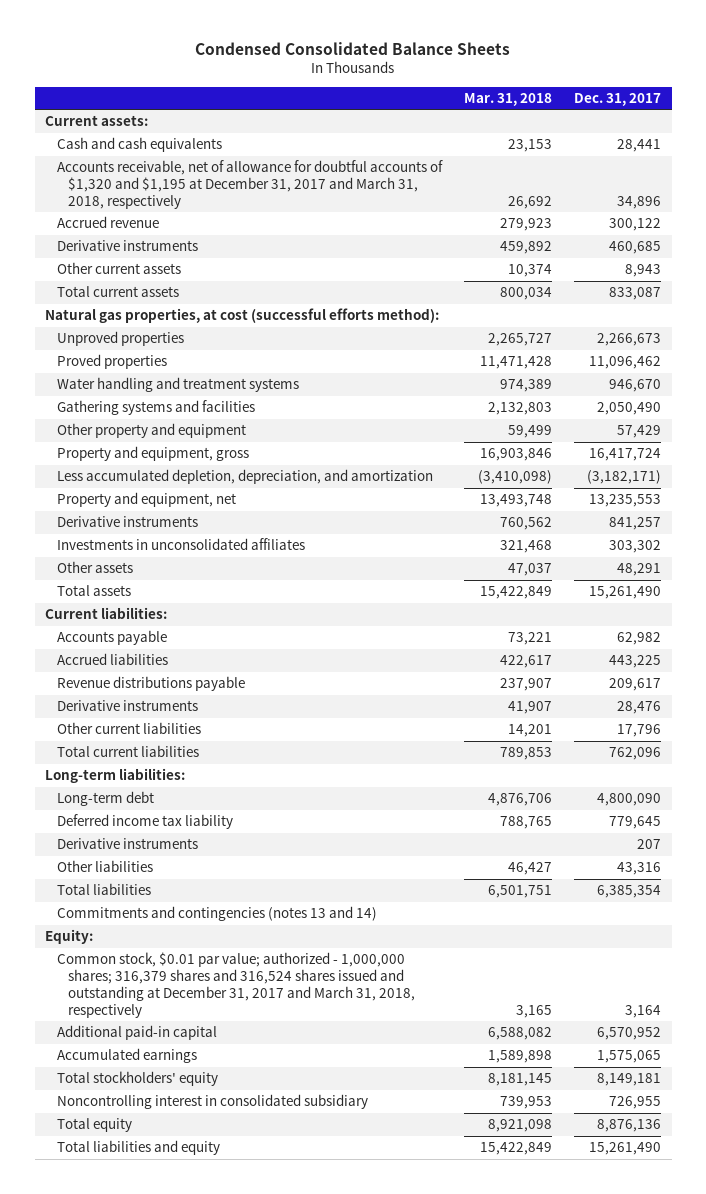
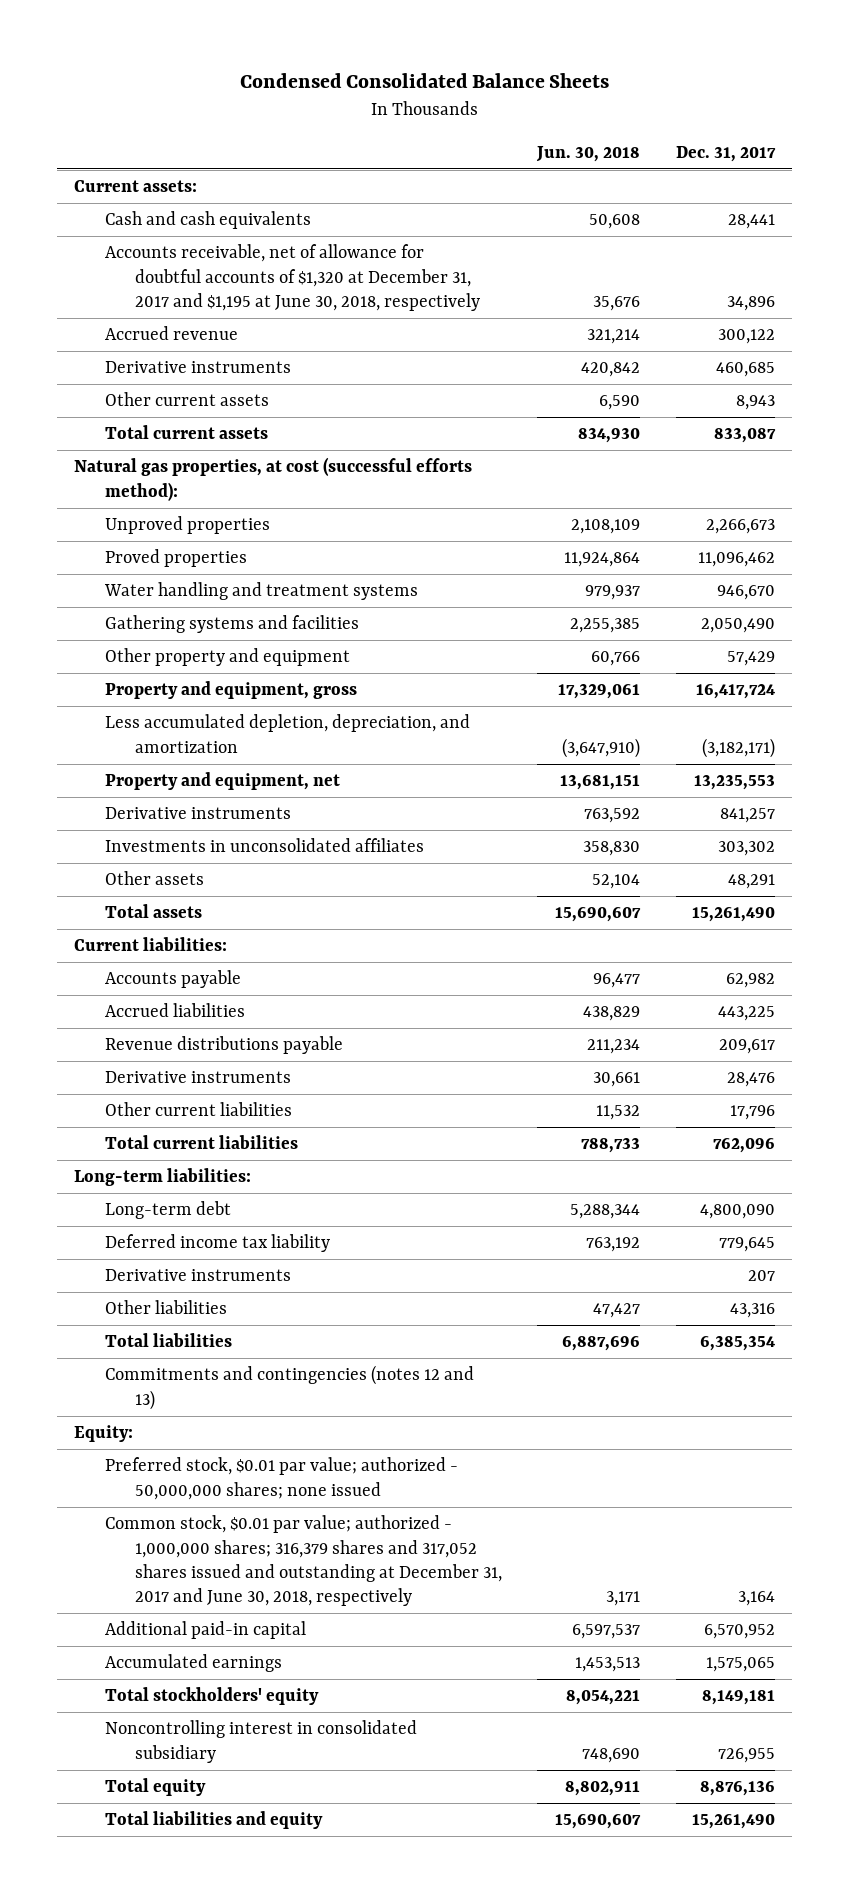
- | Mar. 31, 2018 | Dec. 31, 2017
+ | Jun. 30, 2018 | Dec. 31, 2017
- Accounts receivable, net of allowance for doubtful accounts of $1,320 and $1,195 at December 31, 2017 and March 31, 2018, respectively | 26,692 | 34,896
+ Accounts receivable, net of allowance for doubtful accounts of $1,320 at December 31, 2017 and $1,195 at June 30, 2018, respectively | 35,676 | 34,896
- Commitments and contingencies (notes 13 and 14)
+ Commitments and contingencies (notes 12 and 13)
- Common stock, $0.01 par value; authorized - 1,000,000 shares; 316,379 shares and 316,524 shares issued and outstanding at December 31, 2017 and March 31, 2018, respectively | 3,165 | 3,164
+ Preferred stock, $0.01 par value; authorized - 50,000,000 shares; none issued
+ Common stock, $0.01 par value; authorized - 1,000,000 shares; 316,379 shares and 317,052 shares issued and outstanding at December 31, 2017 and June 30, 2018, respectively | 3,171 | 3,164

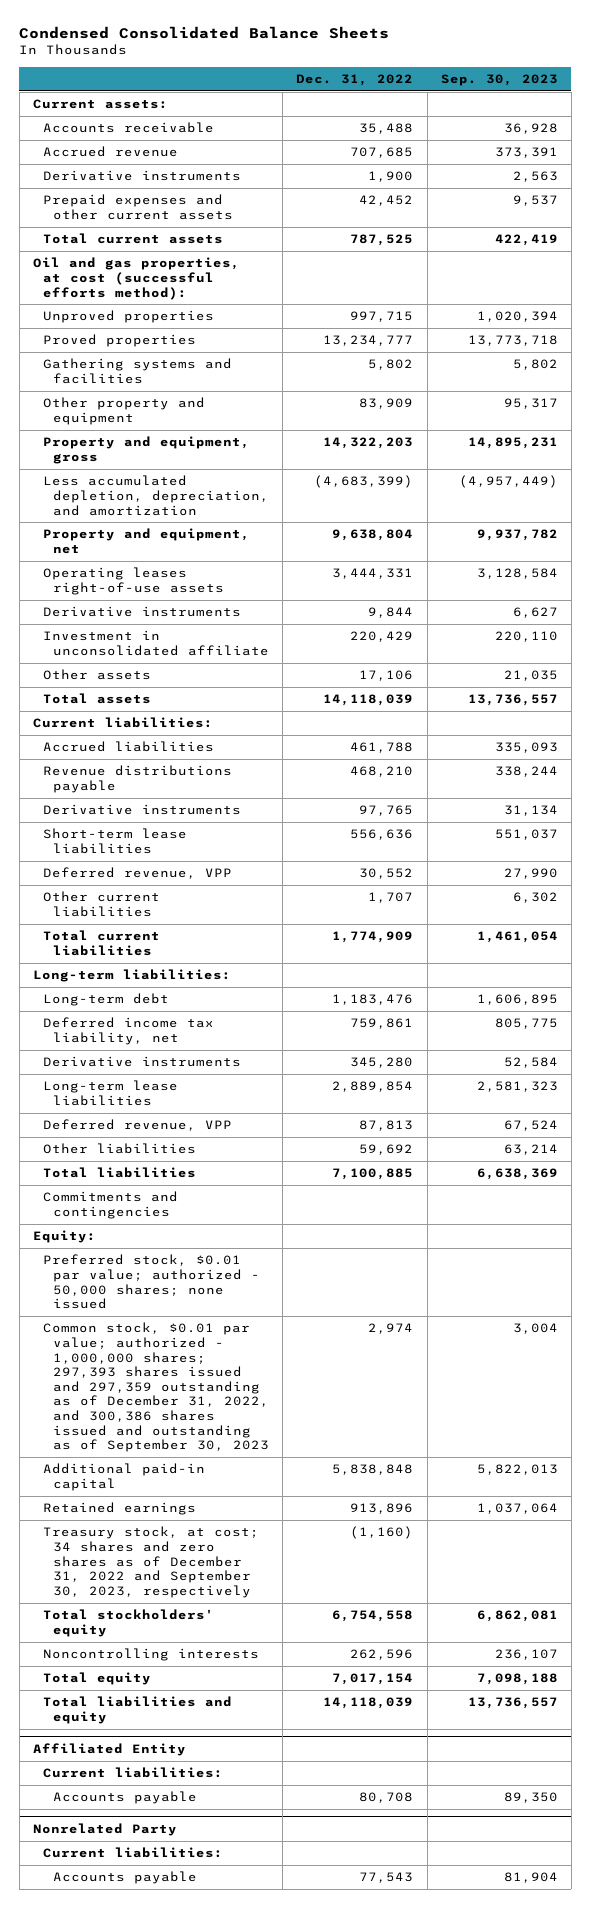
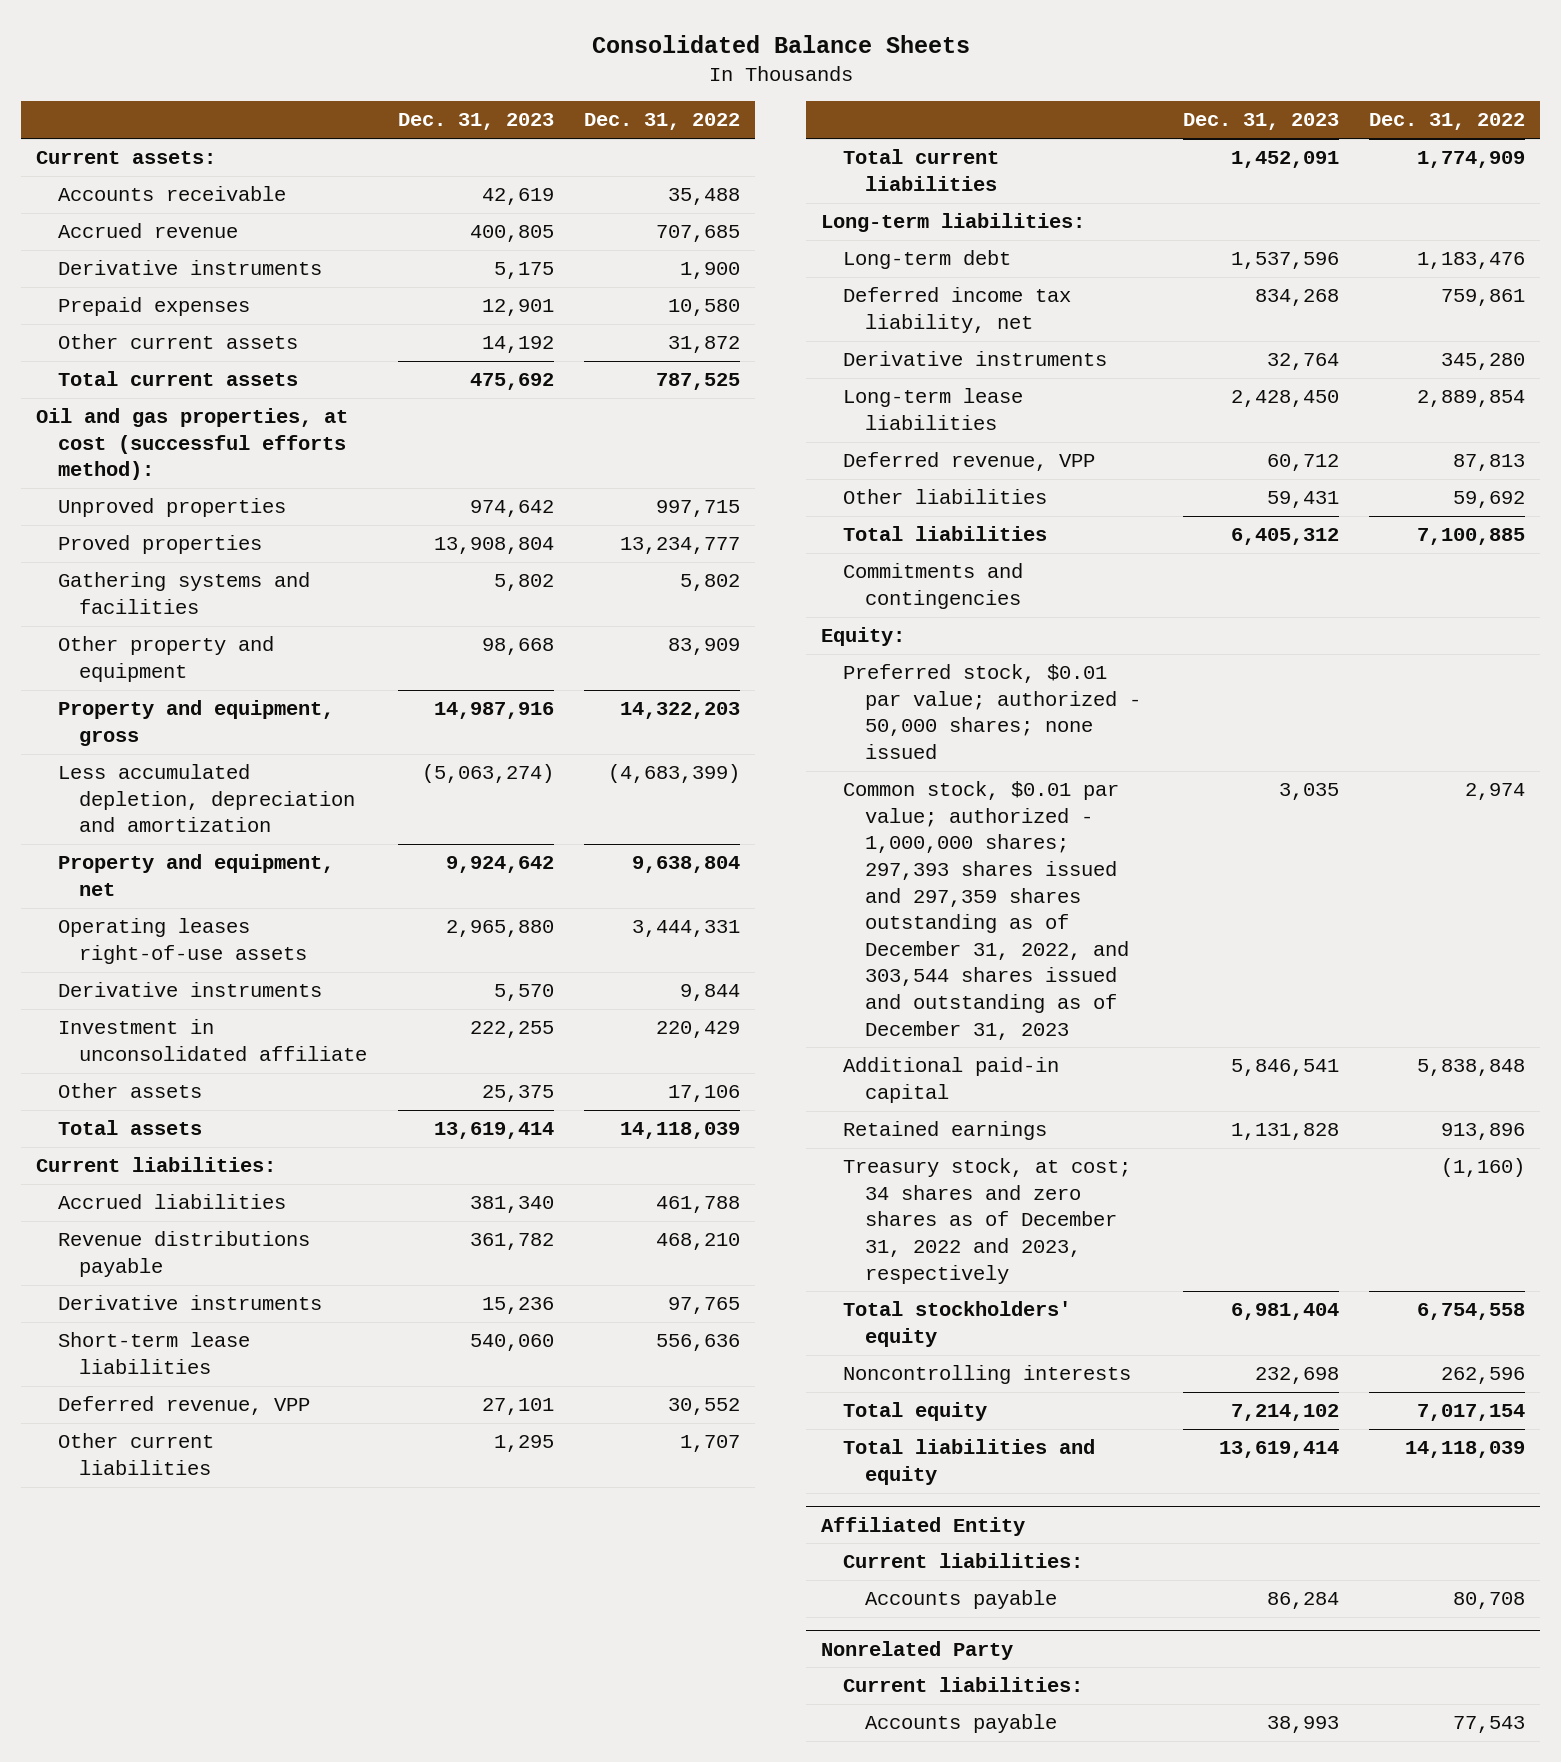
- Condensed Consolidated Balance Sheets
+ Consolidated Balance Sheets
- | Dec. 31, 2022 | Sep. 30, 2023
+ | Dec. 31, 2023 | Dec. 31, 2022
- Prepaid expenses and other current assets | 42,452 | 9,537
+ Prepaid expenses | 12,901 | 10,580
+ Other current assets | 14,192 | 31,872
- Less accumulated depletion, depreciation, and amortization | (4,683,399) | (4,957,449)
+ Less accumulated depletion, depreciation and amortization | (5,063,274) | (4,683,399)
- Common stock, $0.01 par value; authorized - 1,000,000 shares; 297,393 shares issued and 297,359 outstanding as of December 31, 2022, and 300,386 shares issued and outstanding as of September 30, 2023 | 2,974 | 3,004
+ Common stock, $0.01 par value; authorized - 1,000,000 shares; 297,393 shares issued and 297,359 shares outstanding as of December 31, 2022, and 303,544 shares issued and outstanding as of December 31, 2023 | 3,035 | 2,974
- Treasury stock, at cost; 34 shares and zero shares as of December 31, 2022 and September 30, 2023, respectively | (1,160) |
+ Treasury stock, at cost; 34 shares and zero shares as of December 31, 2022 and 2023, respectively | | (1,160)

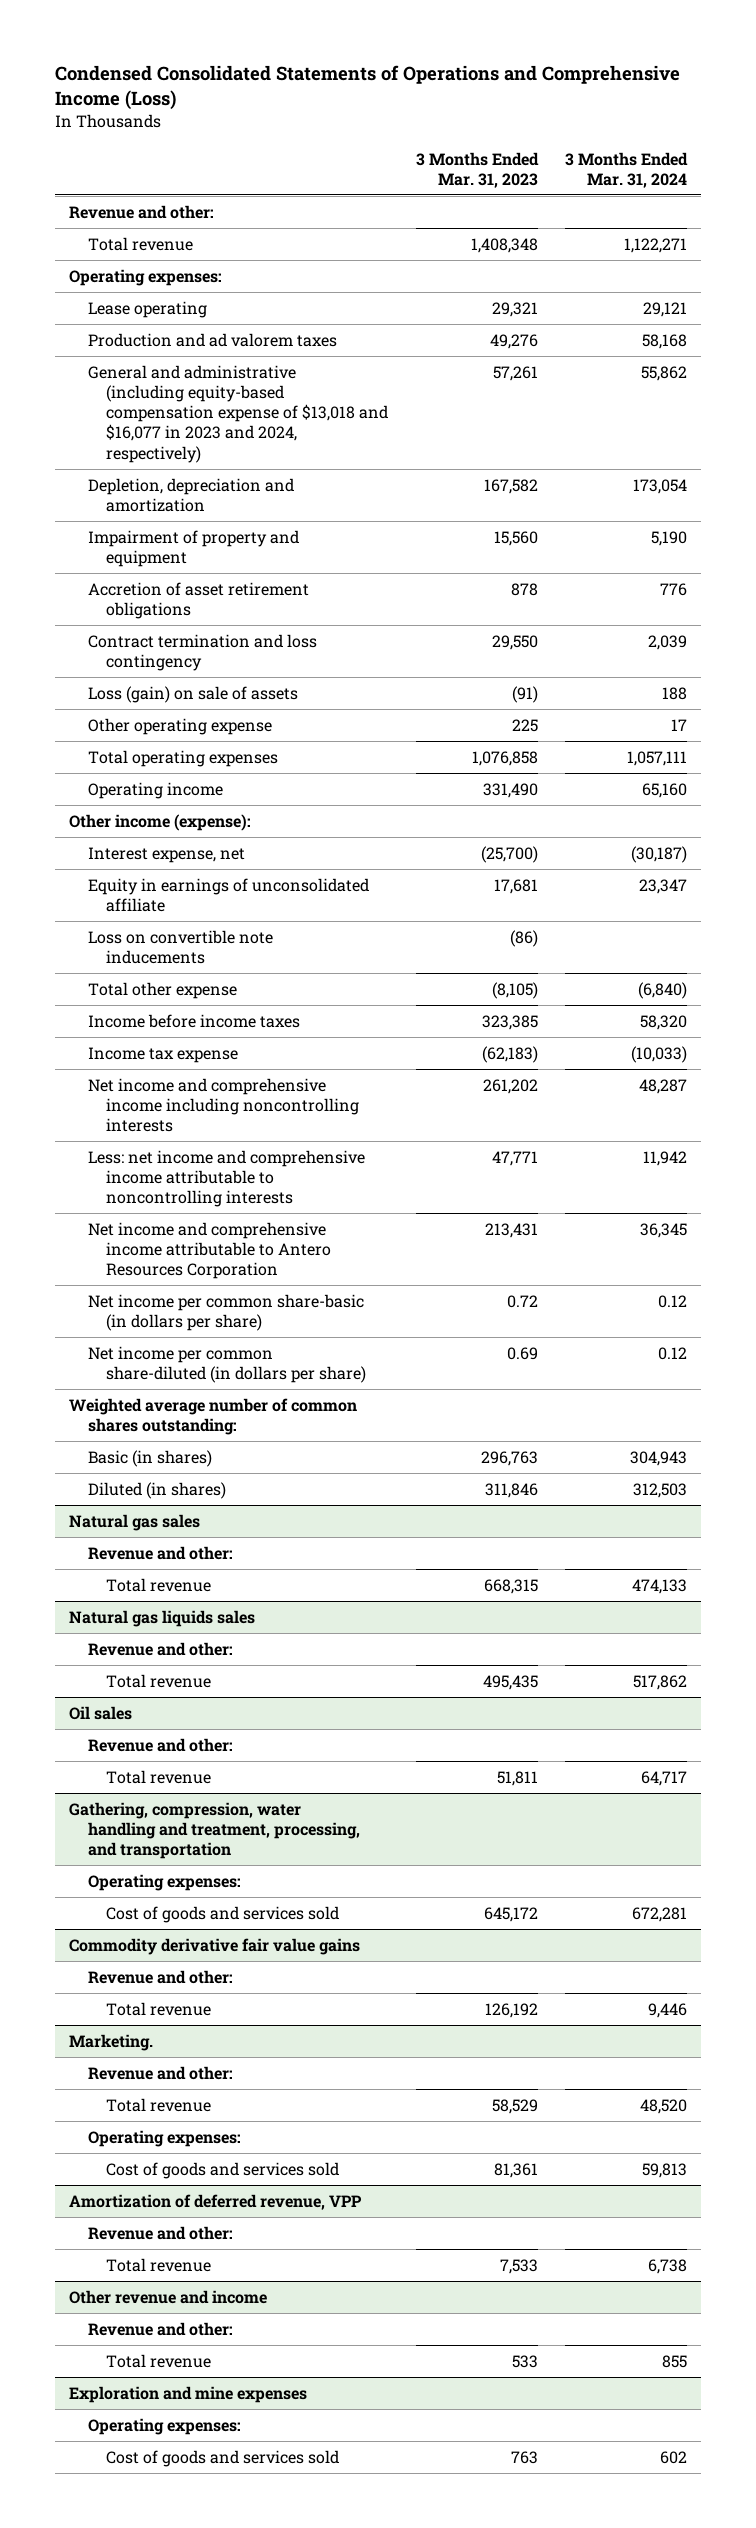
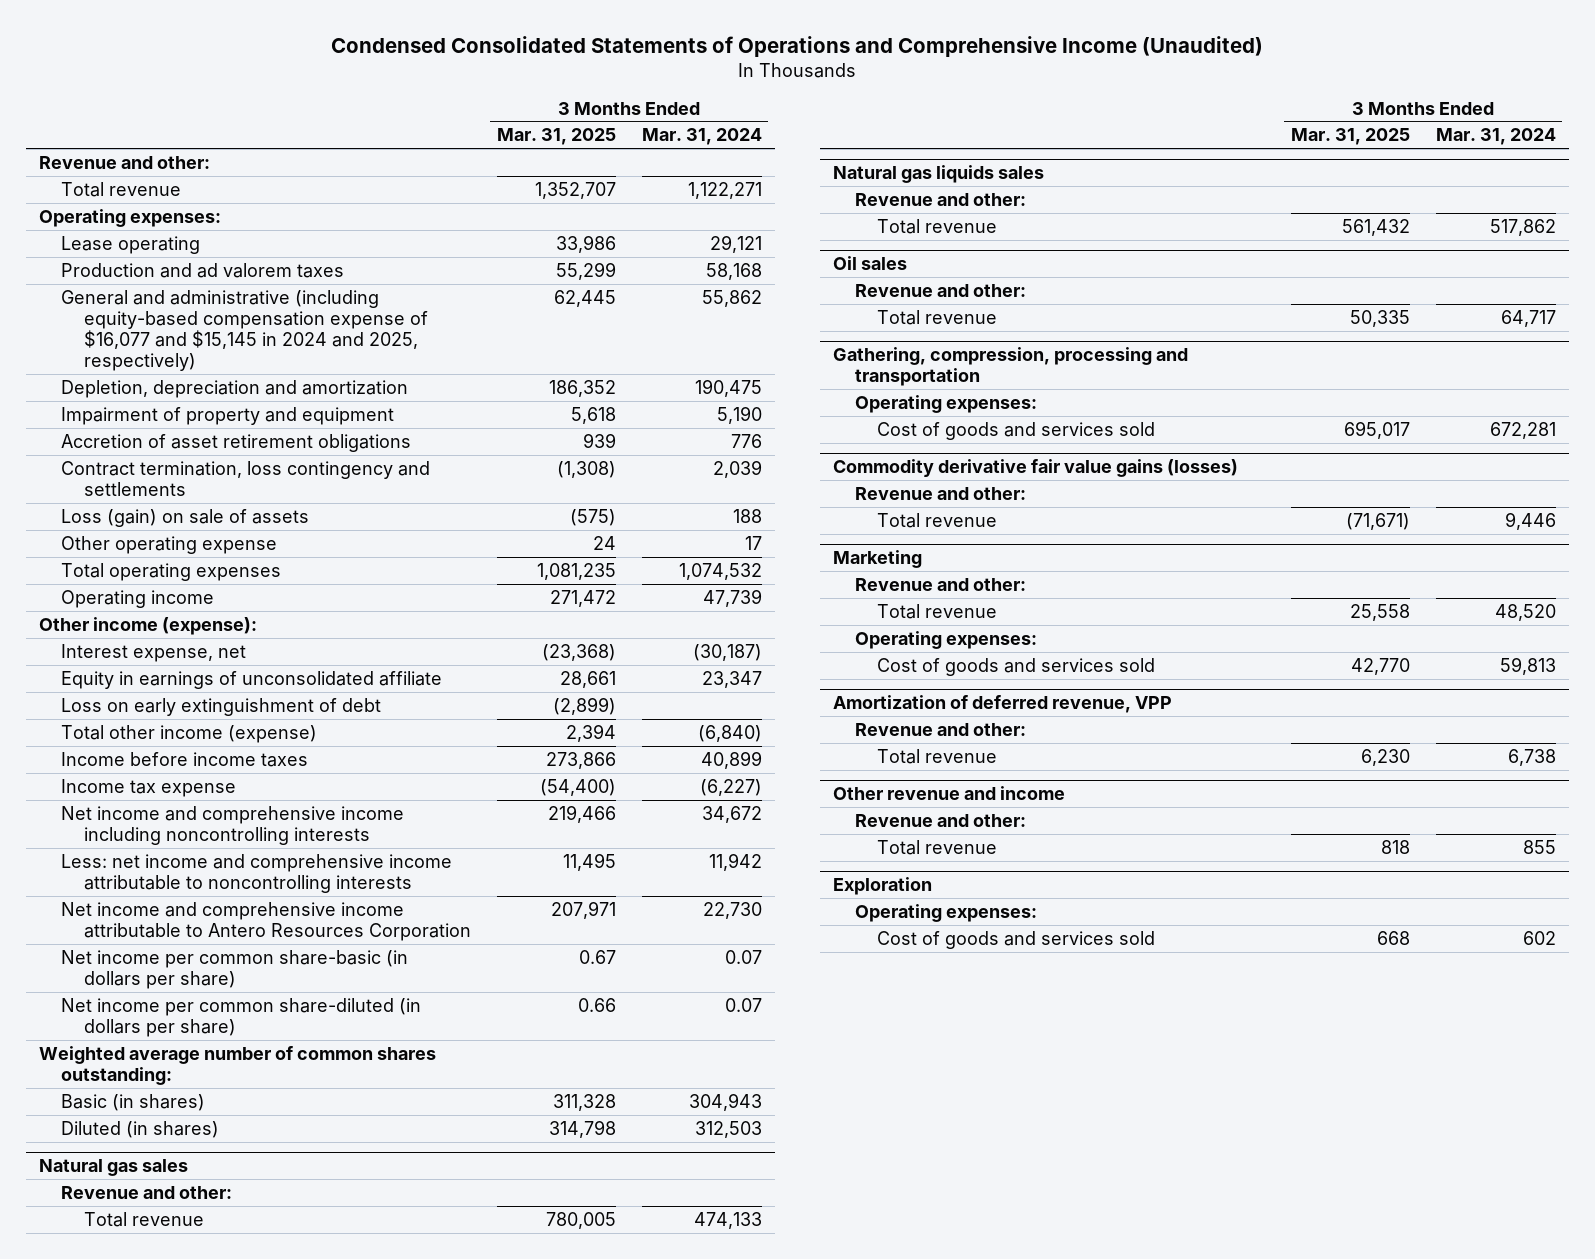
- Condensed Consolidated Statements of Operations and Comprehensive Income (Loss)
+ Condensed Consolidated Statements of Operations and Comprehensive Income (Unaudited)
- | 3 Months Ended Mar. 31, 2023 | 3 Months Ended Mar. 31, 2024
+ | 3 Months Ended Mar. 31, 2025 | 3 Months Ended Mar. 31, 2024
- General and administrative (including equity-based compensation expense of $13,018 and $16,077 in 2023 and 2024, respectively) | 57,261 | 55,862
- Depletion, depreciation and amortization | 167,582 | 173,054
+ General and administrative (including equity-based compensation expense of $16,077 and $15,145 in 2024 and 2025, respectively) | 62,445 | 55,862
+ Depletion, depreciation and amortization | 186,352 | 190,475
- Contract termination and loss contingency | 29,550 | 2,039
+ Contract termination, loss contingency and settlements | (1,308) | 2,039
- Total operating expenses | 1,076,858 | 1,057,111
- Operating income | 331,490 | 65,160
+ Total operating expenses | 1,081,235 | 1,074,532
+ Operating income | 271,472 | 47,739
- Loss on convertible note inducements | (86) |
- Total other expense | (8,105) | (6,840)
- Income before income taxes | 323,385 | 58,320
- Income tax expense | (62,183) | (10,033)
- Net income and comprehensive income including noncontrolling interests | 261,202 | 48,287
+ Loss on early extinguishment of debt | (2,899) |
+ Total other income (expense) | 2,394 | (6,840)
+ Income before income taxes | 273,866 | 40,899
+ Income tax expense | (54,400) | (6,227)
+ Net income and comprehensive income including noncontrolling interests | 219,466 | 34,672
- Net income and comprehensive income attributable to Antero Resources Corporation | 213,431 | 36,345
- Net income per common share-basic (in dollars per share) | 0.72 | 0.12
- Net income per common share-diluted (in dollars per share) | 0.69 | 0.12
+ Net income and comprehensive income attributable to Antero Resources Corporation | 207,971 | 22,730
+ Net income per common share-basic (in dollars per share) | 0.67 | 0.07
+ Net income per common share-diluted (in dollars per share) | 0.66 | 0.07
- Gathering, compression, water handling and treatment, processing, and transportation
+ Gathering, compression, processing and transportation
- Commodity derivative fair value gains
+ Commodity derivative fair value gains (losses)
- Marketing.
+ Marketing
- Exploration and mine expenses
+ Exploration

